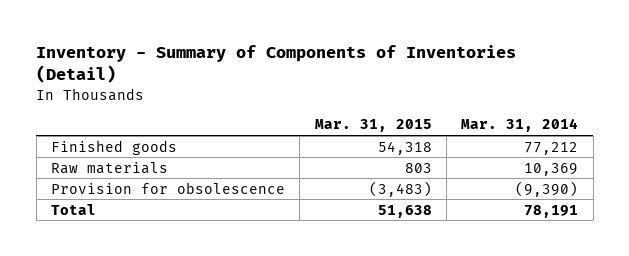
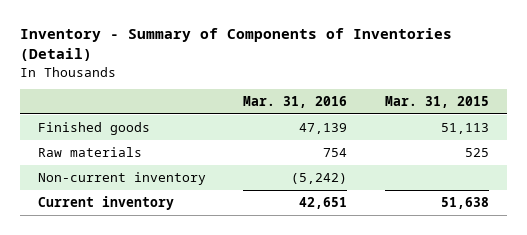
- | Mar. 31, 2015 | Mar. 31, 2014
+ | Mar. 31, 2016 | Mar. 31, 2015
- Finished goods | 54,318 | 77,212
- Raw materials | 803 | 10,369
- Provision for obsolescence | (3,483) | (9,390)
- Total | 51,638 | 78,191
+ Finished goods | 47,139 | 51,113
+ Raw materials | 754 | 525
+ Non-current inventory | (5,242) |
+ Current inventory | 42,651 | 51,638

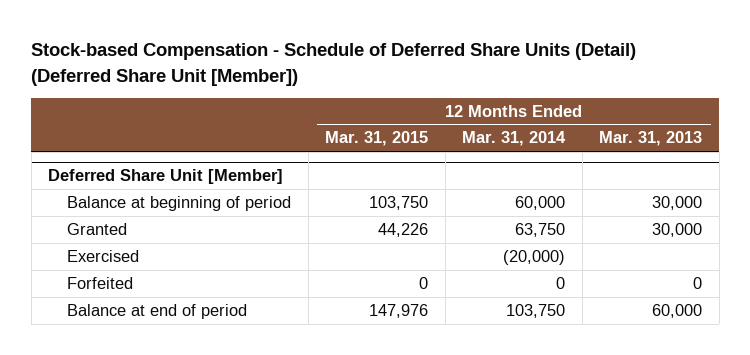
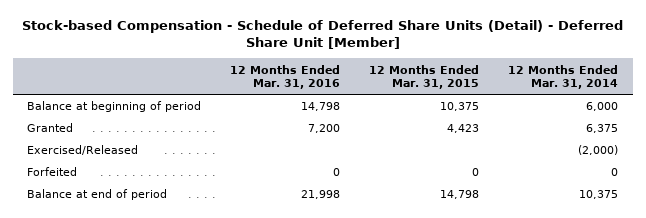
- Stock-based Compensation - Schedule of Deferred Share Units (Detail) (Deferred Share Unit [Member])
+ Stock-based Compensation - Schedule of Deferred Share Units (Detail) - Deferred Share Unit [Member]
- | 12 Months Ended Mar. 31, 2015 | 12 Months Ended Mar. 31, 2014 | 12 Months Ended Mar. 31, 2013
+ | 12 Months Ended Mar. 31, 2016 | 12 Months Ended Mar. 31, 2015 | 12 Months Ended Mar. 31, 2014
- Deferred Share Unit [Member]
- Balance at beginning of period | 103,750 | 60,000 | 30,000
- Granted | 44,226 | 63,750 | 30,000
- Exercised | | (20,000) |
+ Balance at beginning of period | 14,798 | 10,375 | 6,000
+ Granted | 7,200 | 4,423 | 6,375
+ Exercised/Released | | | (2,000)
- Balance at end of period | 147,976 | 103,750 | 60,000
+ Balance at end of period | 21,998 | 14,798 | 10,375

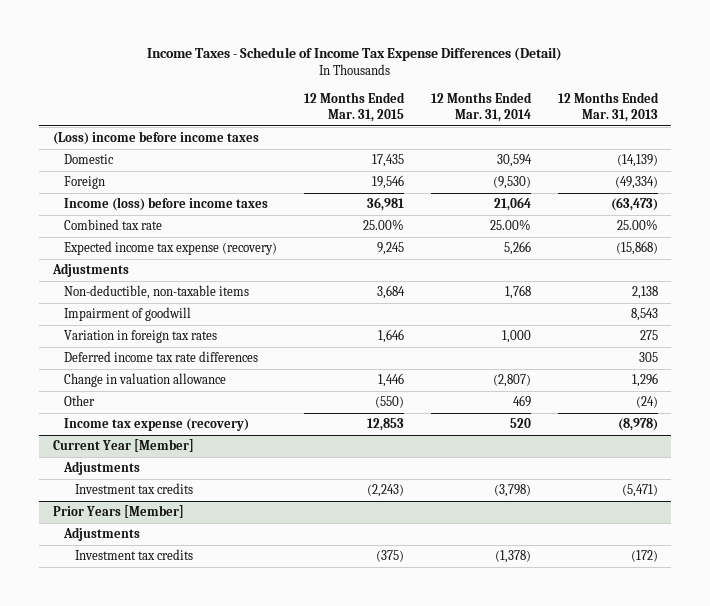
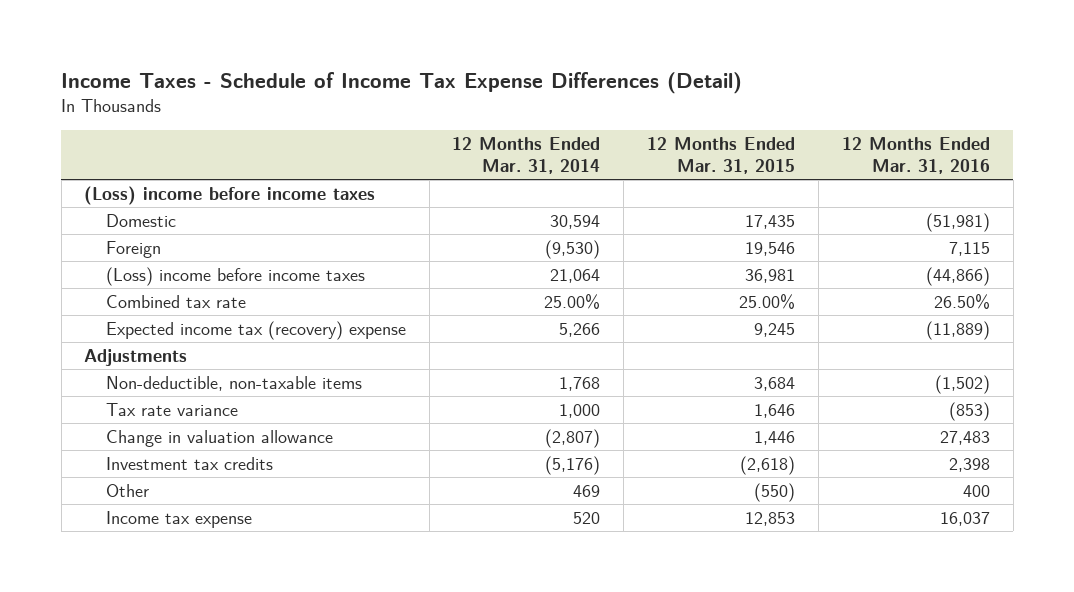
- | 12 Months Ended Mar. 31, 2015 | 12 Months Ended Mar. 31, 2014 | 12 Months Ended Mar. 31, 2013
+ | 12 Months Ended Mar. 31, 2014 | 12 Months Ended Mar. 31, 2015 | 12 Months Ended Mar. 31, 2016
- Income (loss) before income taxes | 36,981 | 21,064 | (63,473)
+ (Loss) income before income taxes | 21,064 | 36,981 | (44,866)
- Expected income tax expense (recovery) | 9,245 | 5,266 | (15,868)
+ Expected income tax (recovery) expense | 5,266 | 9,245 | (11,889)
- Impairment of goodwill | | | 8,543
- Variation in foreign tax rates | 1,646 | 1,000 | 275
- Deferred income tax rate differences | | | 305
+ Tax rate variance | 1,000 | 1,646 | (853)
+ Investment tax credits | (5,176) | (2,618) | 2,398
- Income tax expense (recovery) | 12,853 | 520 | (8,978)
- Current Year [Member]
- Adjustments
- Investment tax credits | (2,243) | (3,798) | (5,471)
- Prior Years [Member]
- Adjustments
- Investment tax credits | (375) | (1,378) | (172)
+ Income tax expense | 520 | 12,853 | 16,037

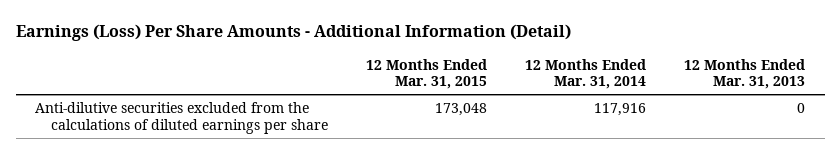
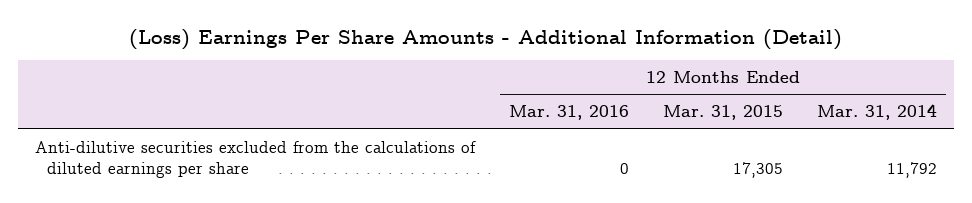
- Earnings (Loss) Per Share Amounts - Additional Information (Detail)
+ (Loss) Earnings Per Share Amounts - Additional Information (Detail)
- | 12 Months Ended Mar. 31, 2015 | 12 Months Ended Mar. 31, 2014 | 12 Months Ended Mar. 31, 2013
+ | 12 Months Ended Mar. 31, 2016 | 12 Months Ended Mar. 31, 2015 | 12 Months Ended Mar. 31, 2014
- Anti-dilutive securities excluded from the calculations of diluted earnings per share | 173,048 | 117,916 | 0
+ Anti-dilutive securities excluded from the calculations of diluted earnings per share | 0 | 17,305 | 11,792

